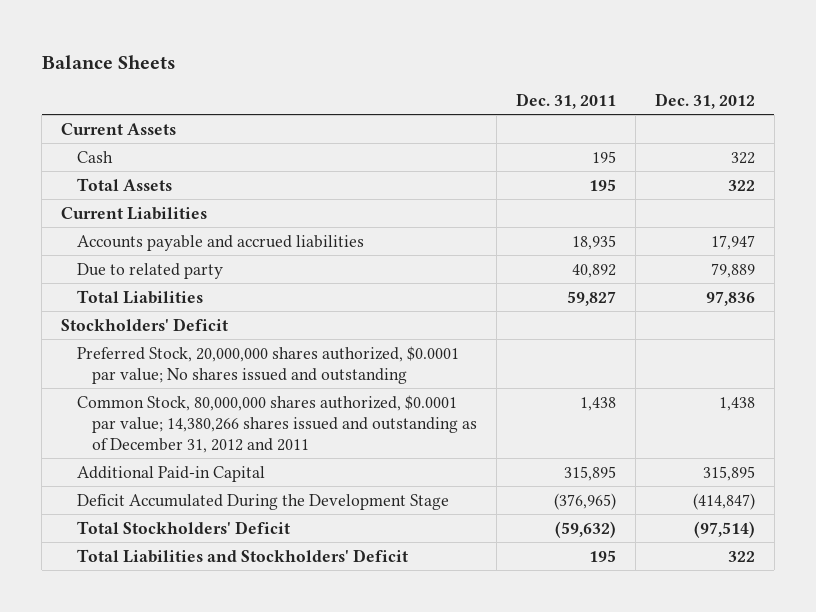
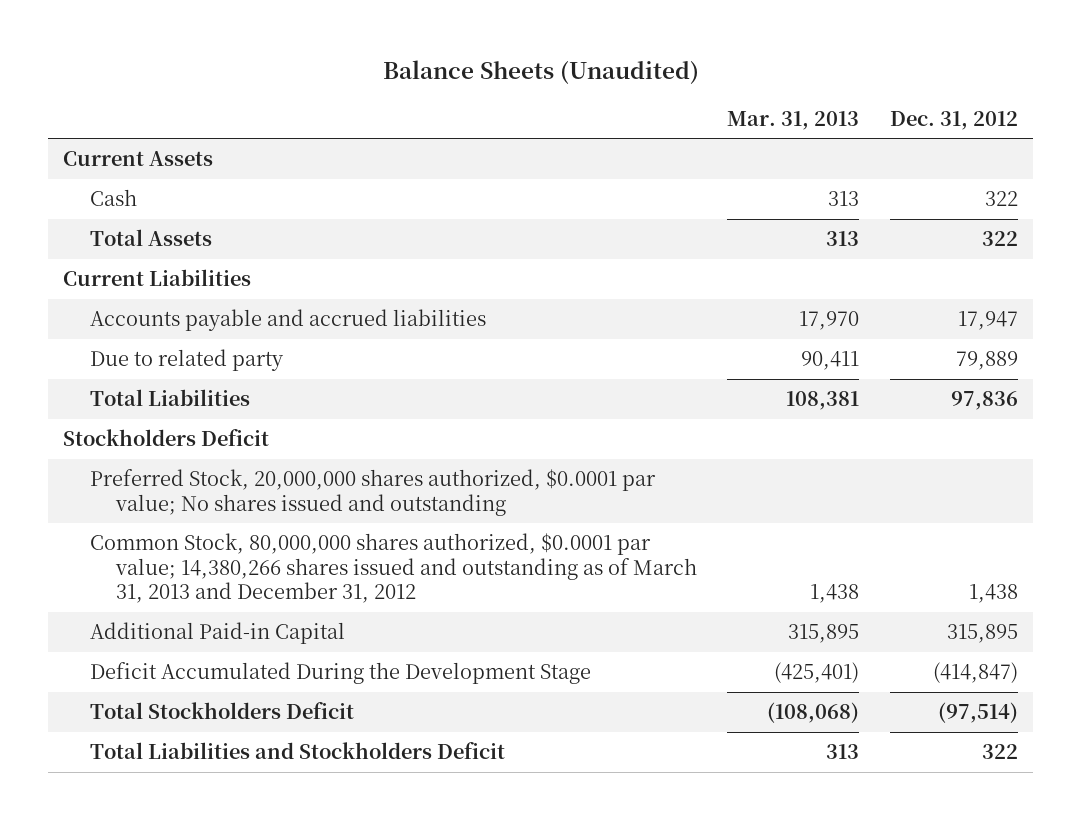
- Balance Sheets
+ Balance Sheets (Unaudited)
- | Dec. 31, 2011 | Dec. 31, 2012
+ | Mar. 31, 2013 | Dec. 31, 2012
- Stockholders' Deficit
+ Stockholders Deficit
- Common Stock, 80,000,000 shares authorized, $0.0001 par value; 14,380,266 shares issued and outstanding as of December 31, 2012 and 2011 | 1,438 | 1,438
+ Common Stock, 80,000,000 shares authorized, $0.0001 par value; 14,380,266 shares issued and outstanding as of March 31, 2013 and December 31, 2012 | 1,438 | 1,438
- Total Stockholders' Deficit | (59,632) | (97,514)
- Total Liabilities and Stockholders' Deficit | 195 | 322
+ Total Stockholders Deficit | (108,068) | (97,514)
+ Total Liabilities and Stockholders Deficit | 313 | 322

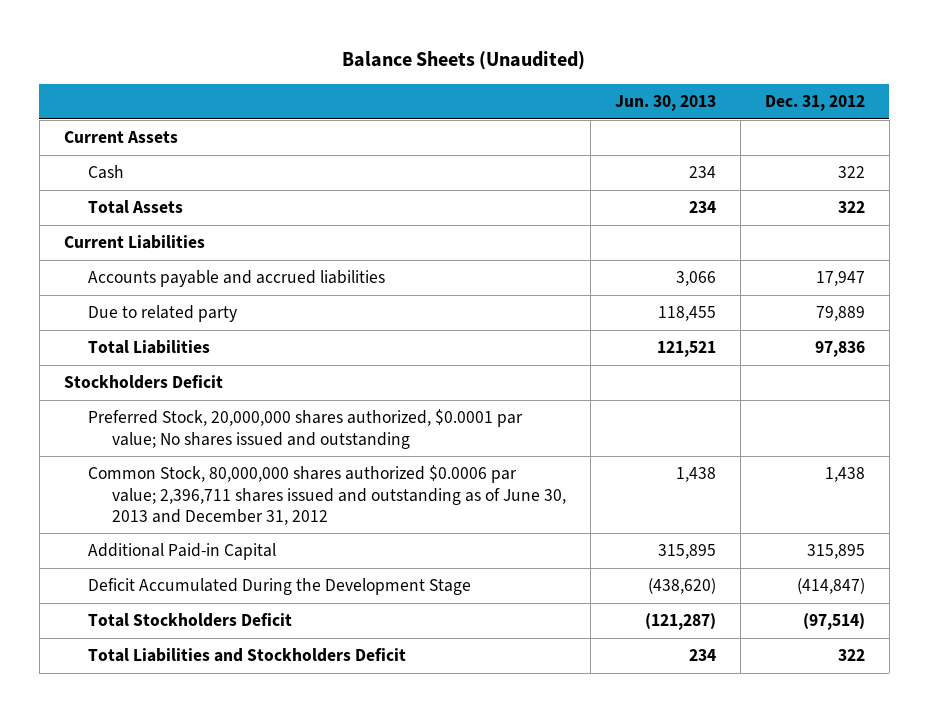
- | Mar. 31, 2013 | Dec. 31, 2012
+ | Jun. 30, 2013 | Dec. 31, 2012
- Common Stock, 80,000,000 shares authorized, $0.0001 par value; 14,380,266 shares issued and outstanding as of March 31, 2013 and December 31, 2012 | 1,438 | 1,438
+ Common Stock, 80,000,000 shares authorized $0.0006 par value; 2,396,711 shares issued and outstanding as of June 30, 2013 and December 31, 2012 | 1,438 | 1,438

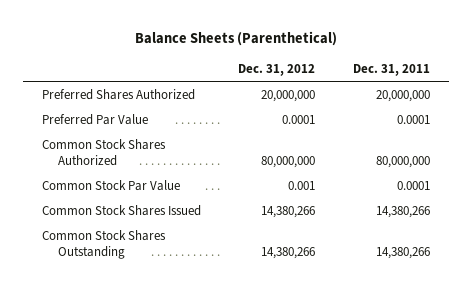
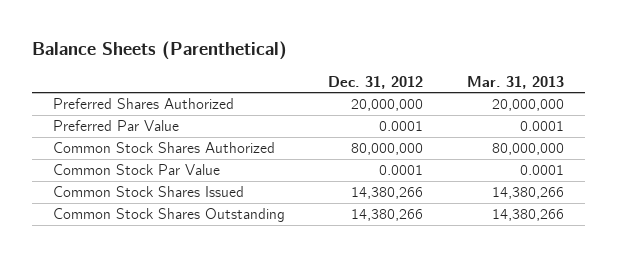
- | Dec. 31, 2012 | Dec. 31, 2011
+ | Dec. 31, 2012 | Mar. 31, 2013
- Common Stock Par Value | 0.001 | 0.0001
+ Common Stock Par Value | 0.0001 | 0.0001

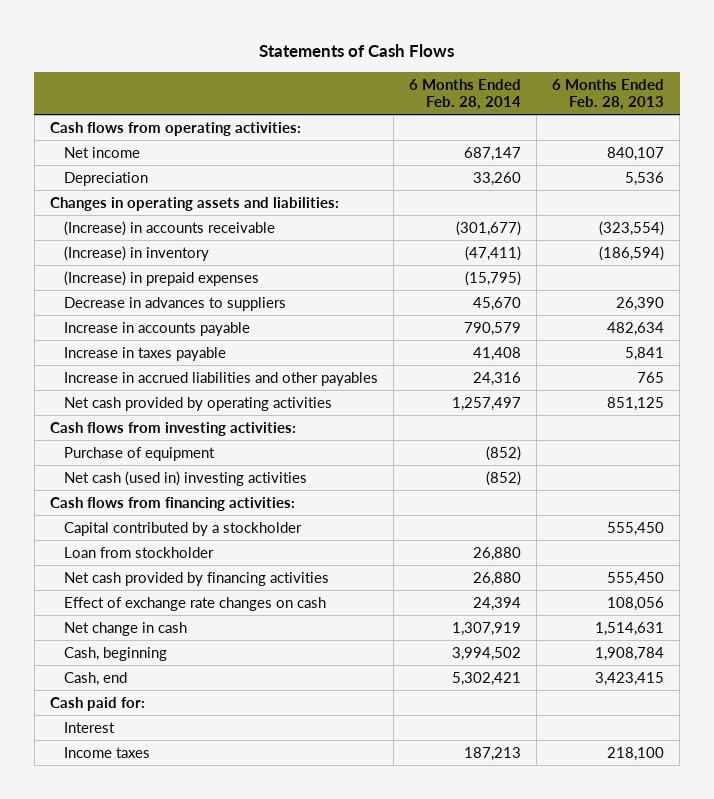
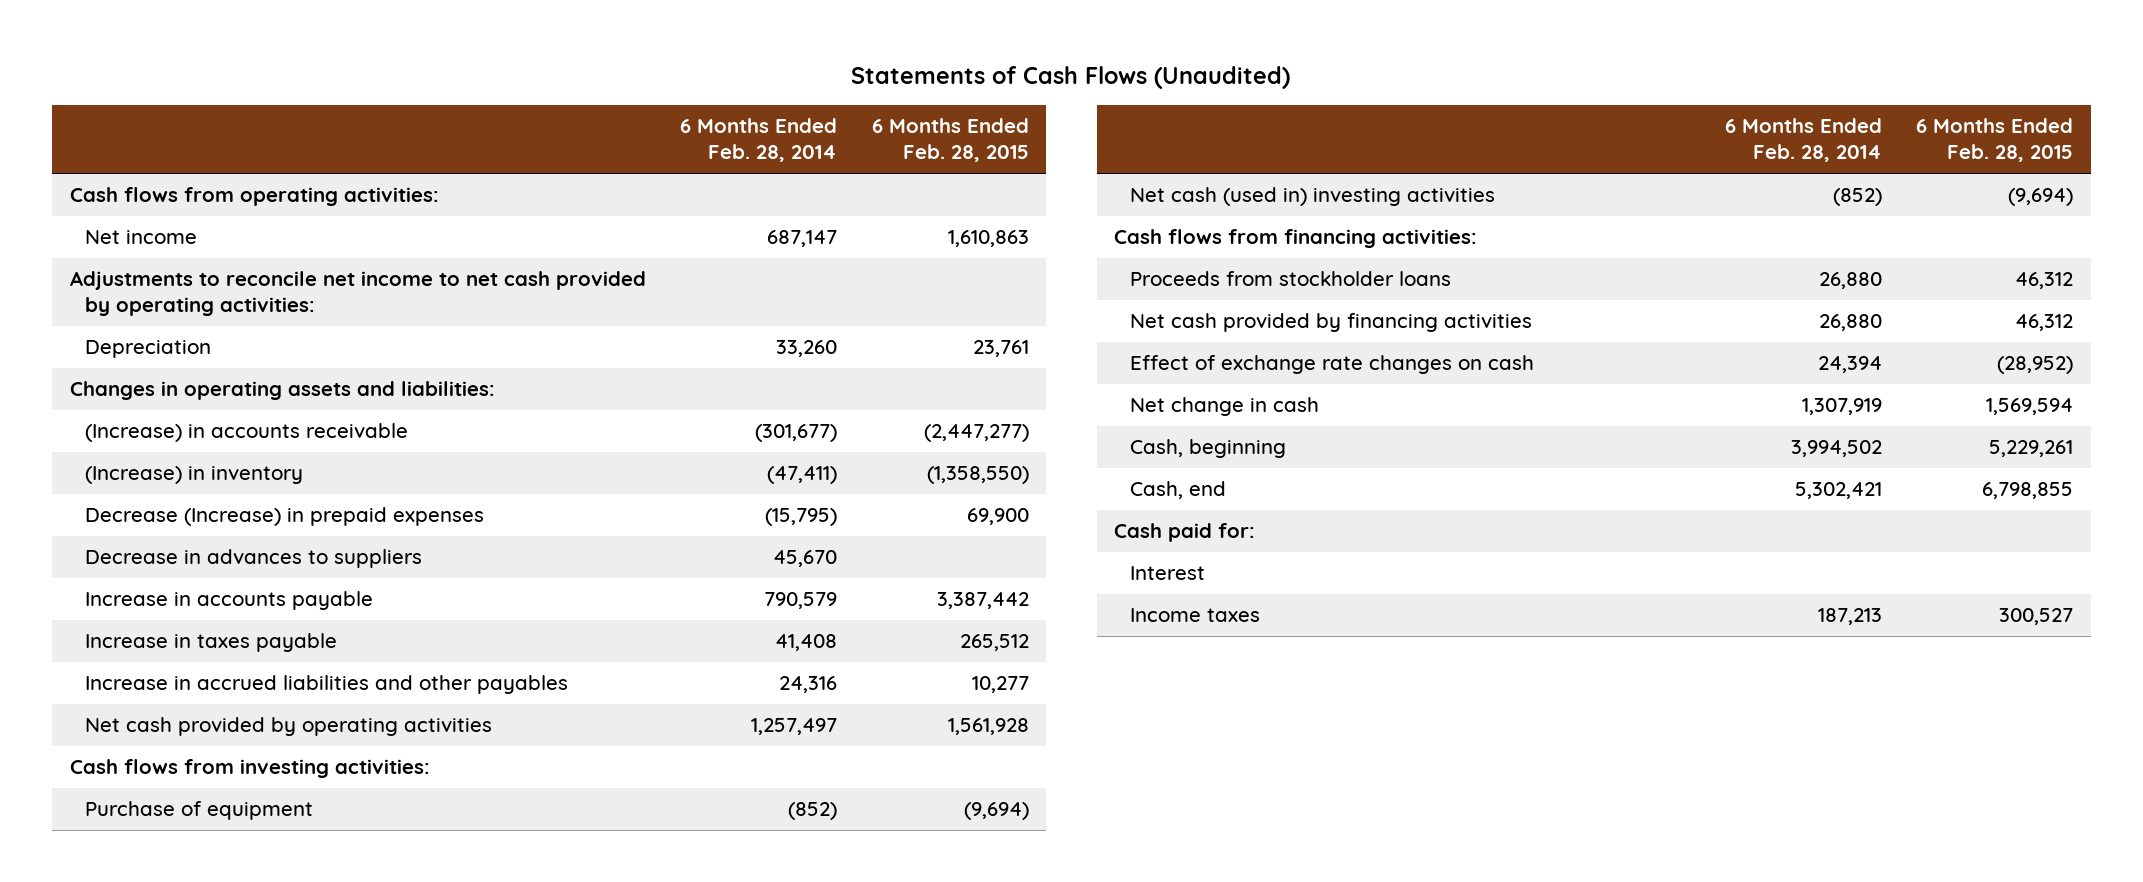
- Statements of Cash Flows
+ Statements of Cash Flows (Unaudited)
- | 6 Months Ended Feb. 28, 2014 | 6 Months Ended Feb. 28, 2013
+ | 6 Months Ended Feb. 28, 2014 | 6 Months Ended Feb. 28, 2015
+ Adjustments to reconcile net income to net cash provided by operating activities:
- (Increase) in prepaid expenses | (15,795) |
+ Decrease (Increase) in prepaid expenses | (15,795) | 69,900
- Capital contributed by a stockholder | | 555,450
- Loan from stockholder | 26,880 |
+ Proceeds from stockholder loans | 26,880 | 46,312

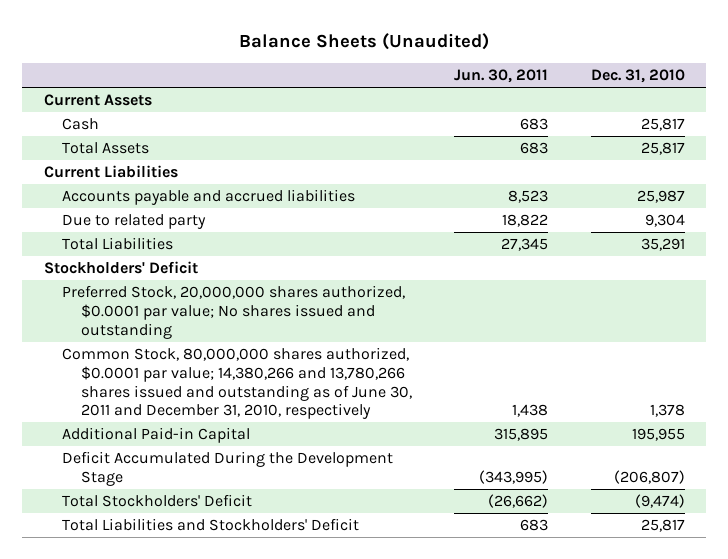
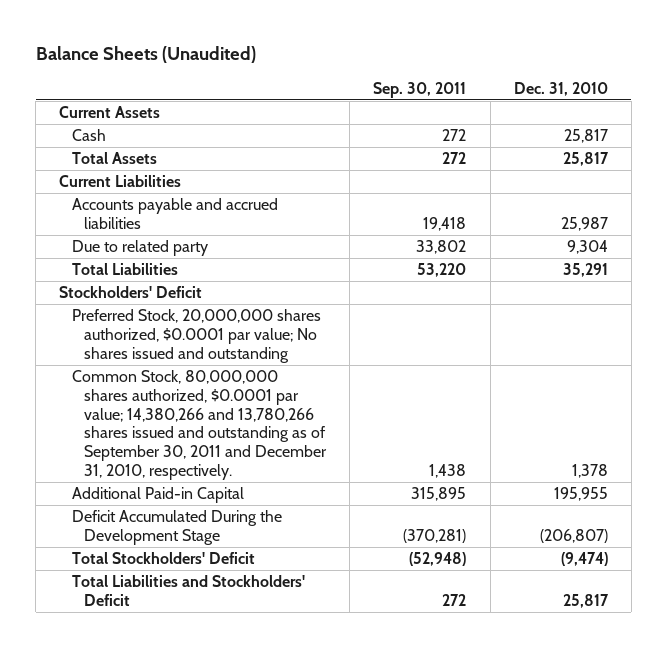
- | Jun. 30, 2011 | Dec. 31, 2010
+ | Sep. 30, 2011 | Dec. 31, 2010
- Common Stock, 80,000,000 shares authorized, $0.0001 par value; 14,380,266 and 13,780,266 shares issued and outstanding as of June 30, 2011 and December 31, 2010, respectively | 1,438 | 1,378
+ Common Stock, 80,000,000 shares authorized, $0.0001 par value; 14,380,266 and 13,780,266 shares issued and outstanding as of September 30, 2011 and December 31, 2010, respectively. | 1,438 | 1,378

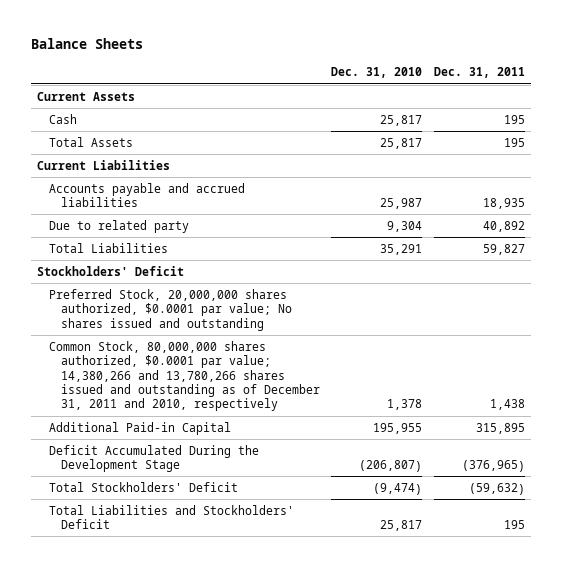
- Balance Sheets (Unaudited)
+ Balance Sheets
- | Sep. 30, 2011 | Dec. 31, 2010
+ | Dec. 31, 2010 | Dec. 31, 2011
- Common Stock, 80,000,000 shares authorized, $0.0001 par value; 14,380,266 and 13,780,266 shares issued and outstanding as of September 30, 2011 and December 31, 2010, respectively. | 1,438 | 1,378
+ Common Stock, 80,000,000 shares authorized, $0.0001 par value; 14,380,266 and 13,780,266 shares issued and outstanding as of December 31, 2011 and 2010, respectively | 1,378 | 1,438

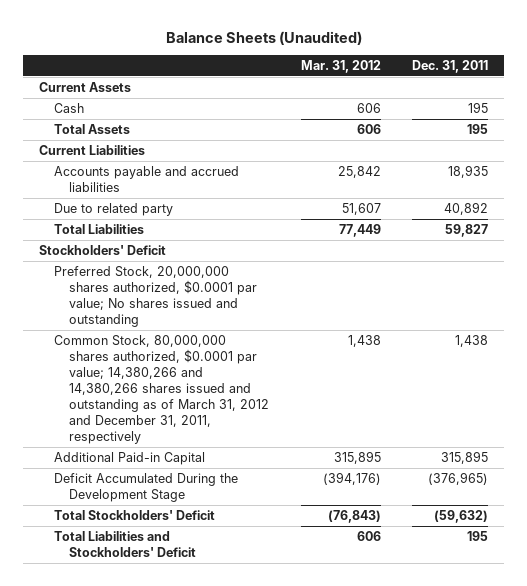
- Balance Sheets
+ Balance Sheets (Unaudited)
- | Dec. 31, 2010 | Dec. 31, 2011
+ | Mar. 31, 2012 | Dec. 31, 2011
- Common Stock, 80,000,000 shares authorized, $0.0001 par value; 14,380,266 and 13,780,266 shares issued and outstanding as of December 31, 2011 and 2010, respectively | 1,378 | 1,438
+ Common Stock, 80,000,000 shares authorized, $0.0001 par value; 14,380,266 and 14,380,266 shares issued and outstanding as of March 31, 2012 and December 31, 2011, respectively | 1,438 | 1,438

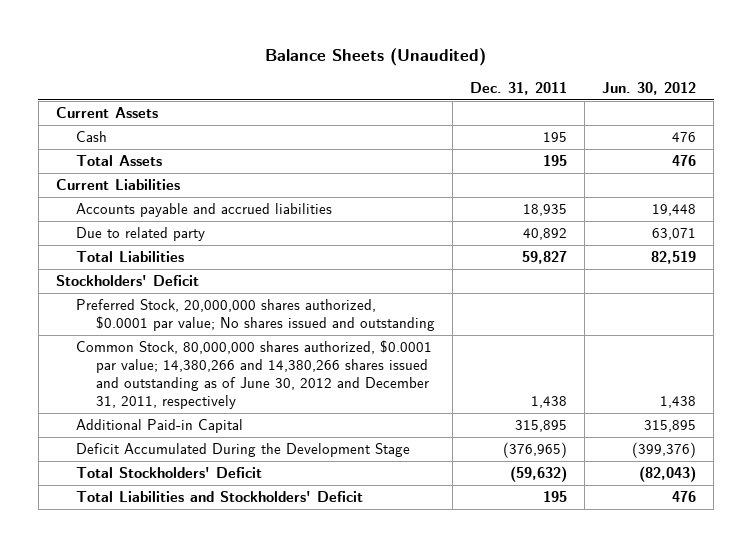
- | Mar. 31, 2012 | Dec. 31, 2011
+ | Dec. 31, 2011 | Jun. 30, 2012
- Common Stock, 80,000,000 shares authorized, $0.0001 par value; 14,380,266 and 14,380,266 shares issued and outstanding as of March 31, 2012 and December 31, 2011, respectively | 1,438 | 1,438
+ Common Stock, 80,000,000 shares authorized, $0.0001 par value; 14,380,266 and 14,380,266 shares issued and outstanding as of June 30, 2012 and December 31, 2011, respectively | 1,438 | 1,438

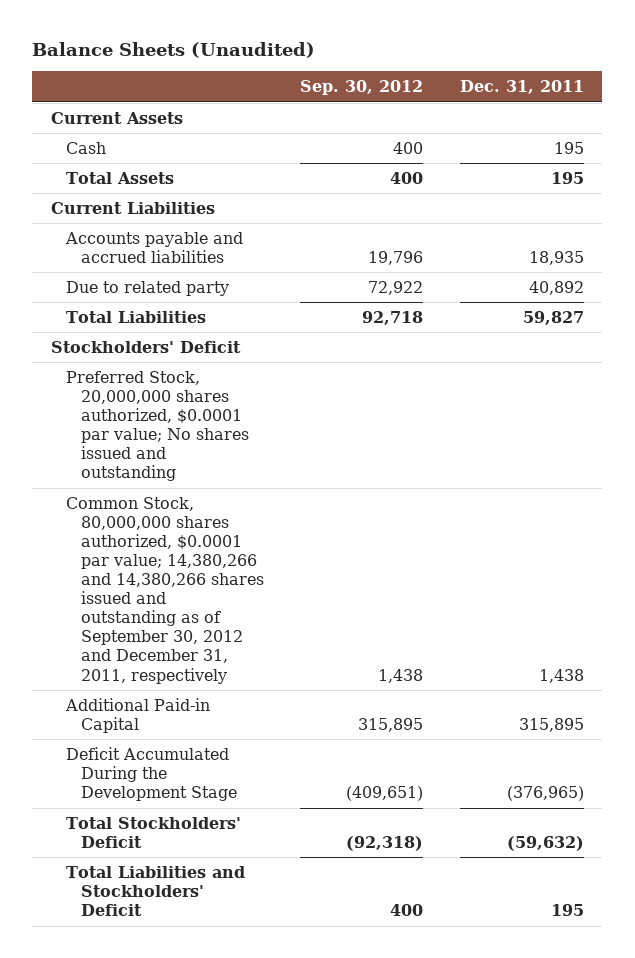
- | Dec. 31, 2011 | Jun. 30, 2012
+ | Sep. 30, 2012 | Dec. 31, 2011
- Common Stock, 80,000,000 shares authorized, $0.0001 par value; 14,380,266 and 14,380,266 shares issued and outstanding as of June 30, 2012 and December 31, 2011, respectively | 1,438 | 1,438
+ Common Stock, 80,000,000 shares authorized, $0.0001 par value; 14,380,266 and 14,380,266 shares issued and outstanding as of September 30, 2012 and December 31, 2011, respectively | 1,438 | 1,438

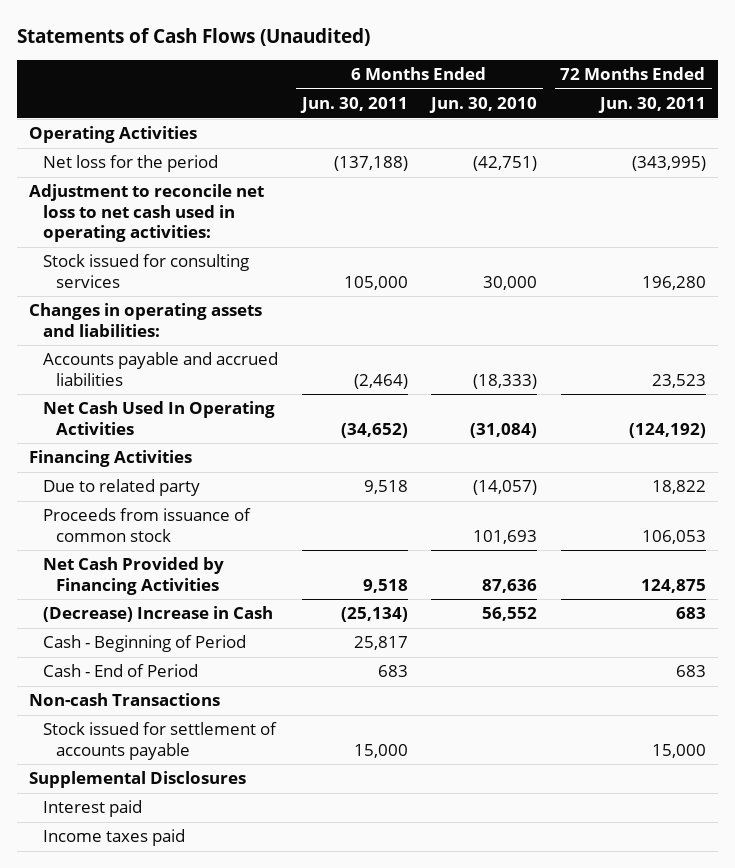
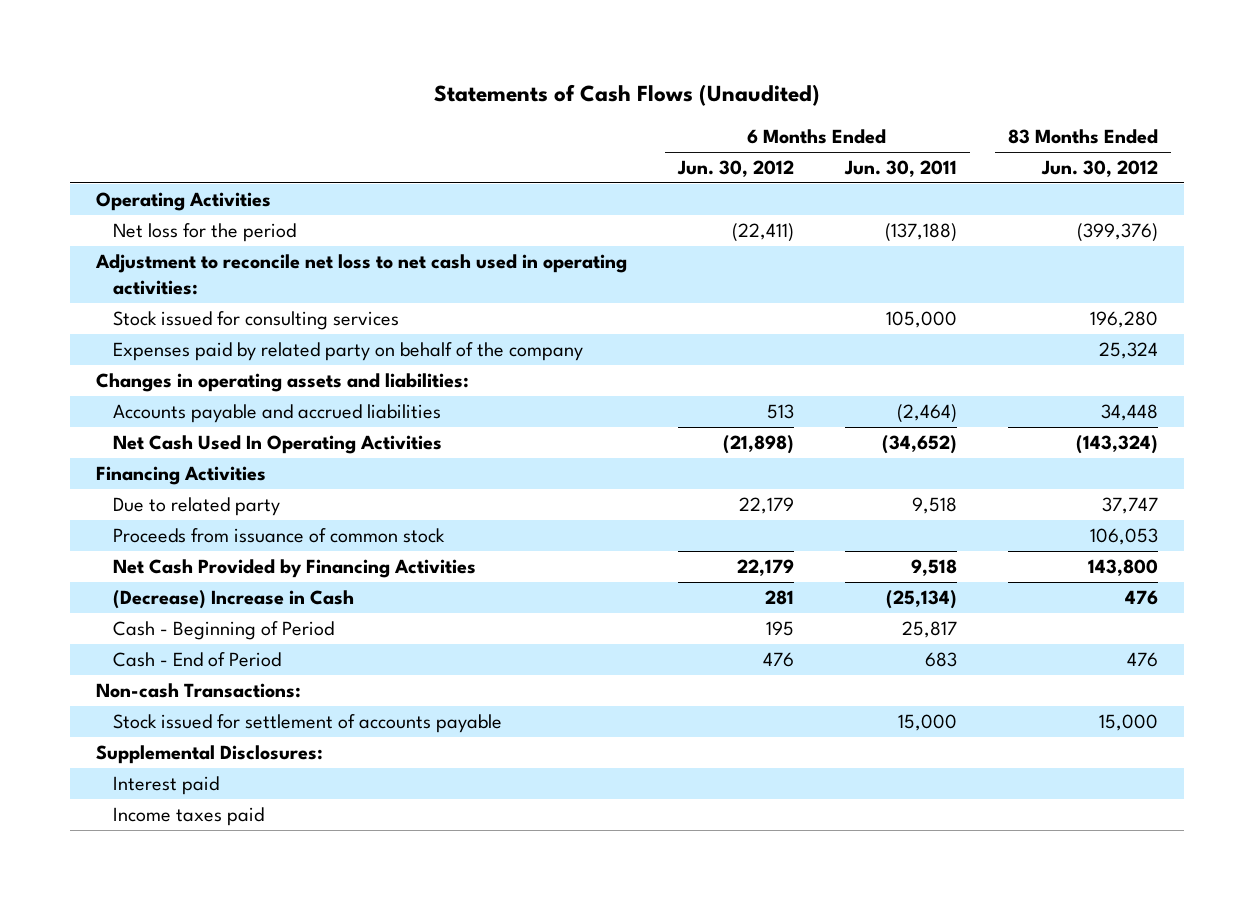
- | 6 Months Ended Jun. 30, 2011 | 6 Months Ended Jun. 30, 2010 | 72 Months Ended Jun. 30, 2011
+ | 6 Months Ended Jun. 30, 2012 | 6 Months Ended Jun. 30, 2011 | 83 Months Ended Jun. 30, 2012
+ Expenses paid by related party on behalf of the company | | | 25,324
- Non-cash Transactions
+ Non-cash Transactions:
- Supplemental Disclosures
+ Supplemental Disclosures:

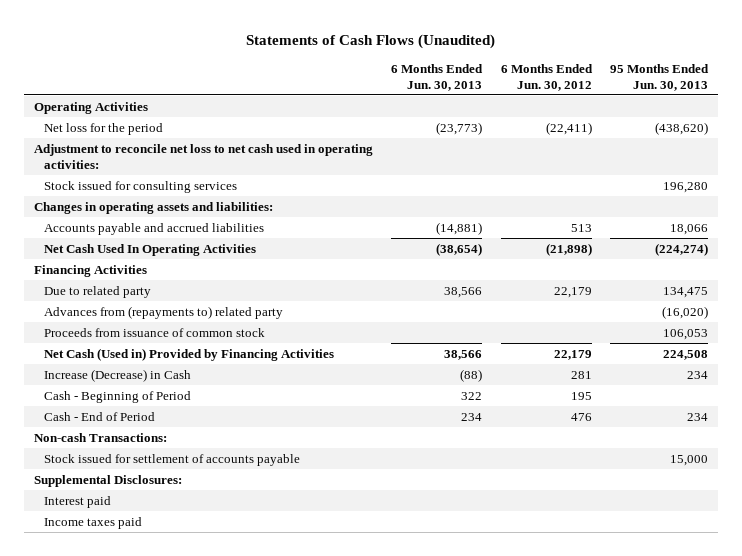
- | 6 Months Ended Jun. 30, 2012 | 6 Months Ended Jun. 30, 2011 | 83 Months Ended Jun. 30, 2012
+ | 6 Months Ended Jun. 30, 2013 | 6 Months Ended Jun. 30, 2012 | 95 Months Ended Jun. 30, 2013
- Expenses paid by related party on behalf of the company | | | 25,324
+ Advances from (repayments to) related party | | | (16,020)
- Net Cash Provided by Financing Activities | 22,179 | 9,518 | 143,800
- (Decrease) Increase in Cash | 281 | (25,134) | 476
+ Net Cash (Used in) Provided by Financing Activities | 38,566 | 22,179 | 224,508
+ Increase (Decrease) in Cash | (88) | 281 | 234

